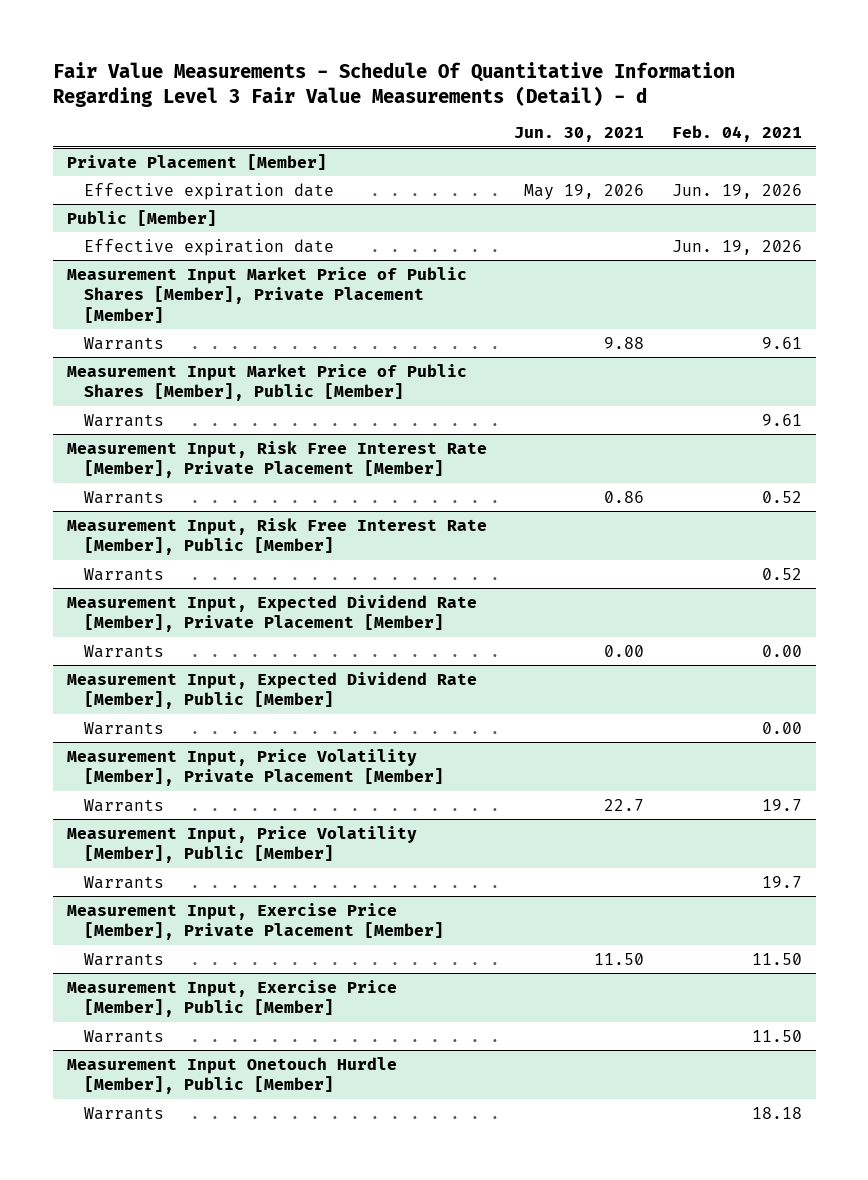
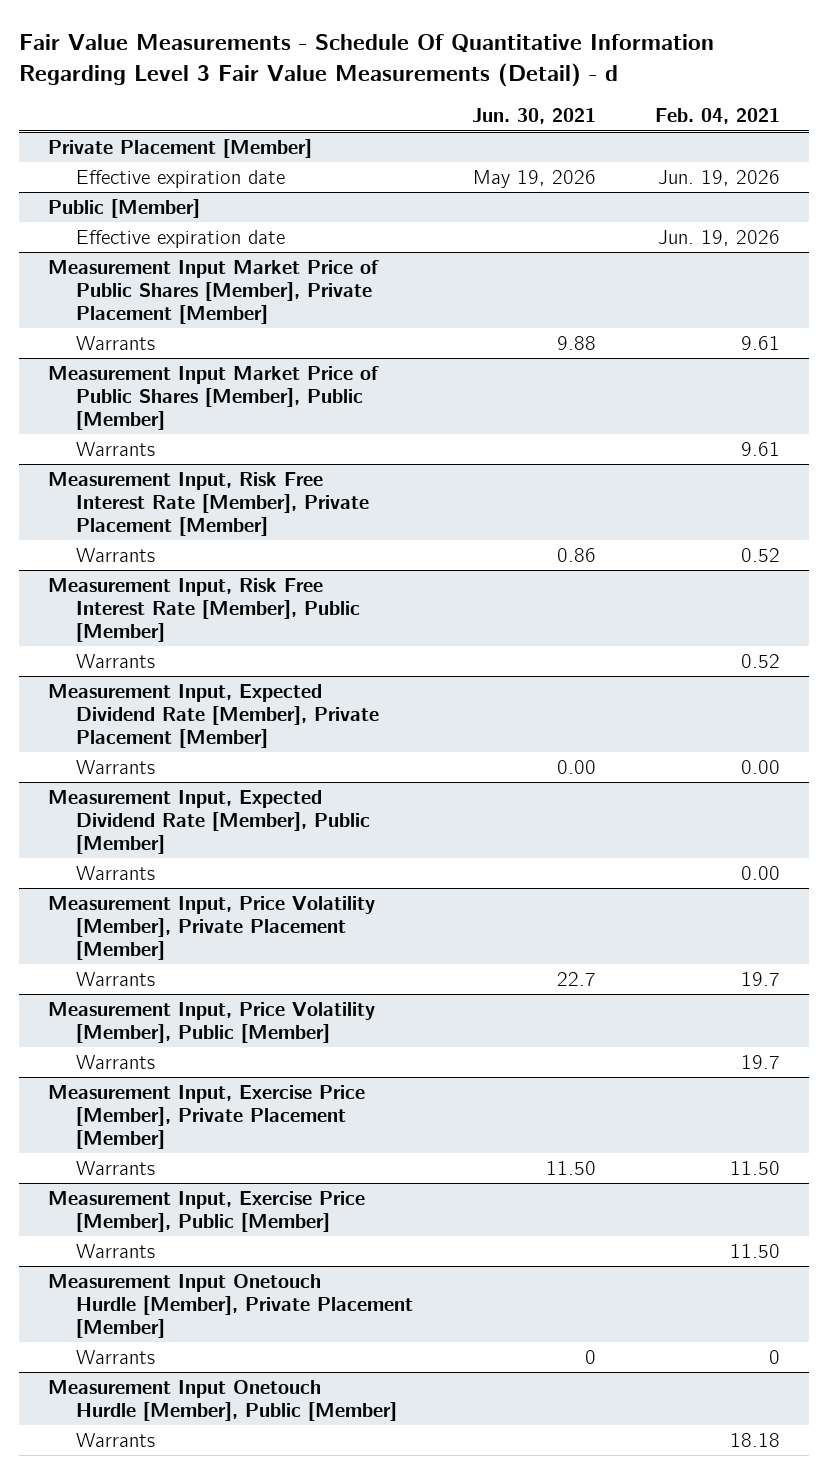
+ Measurement Input Onetouch Hurdle [Member], Private Placement [Member]
+ Warrants | 0 | 0

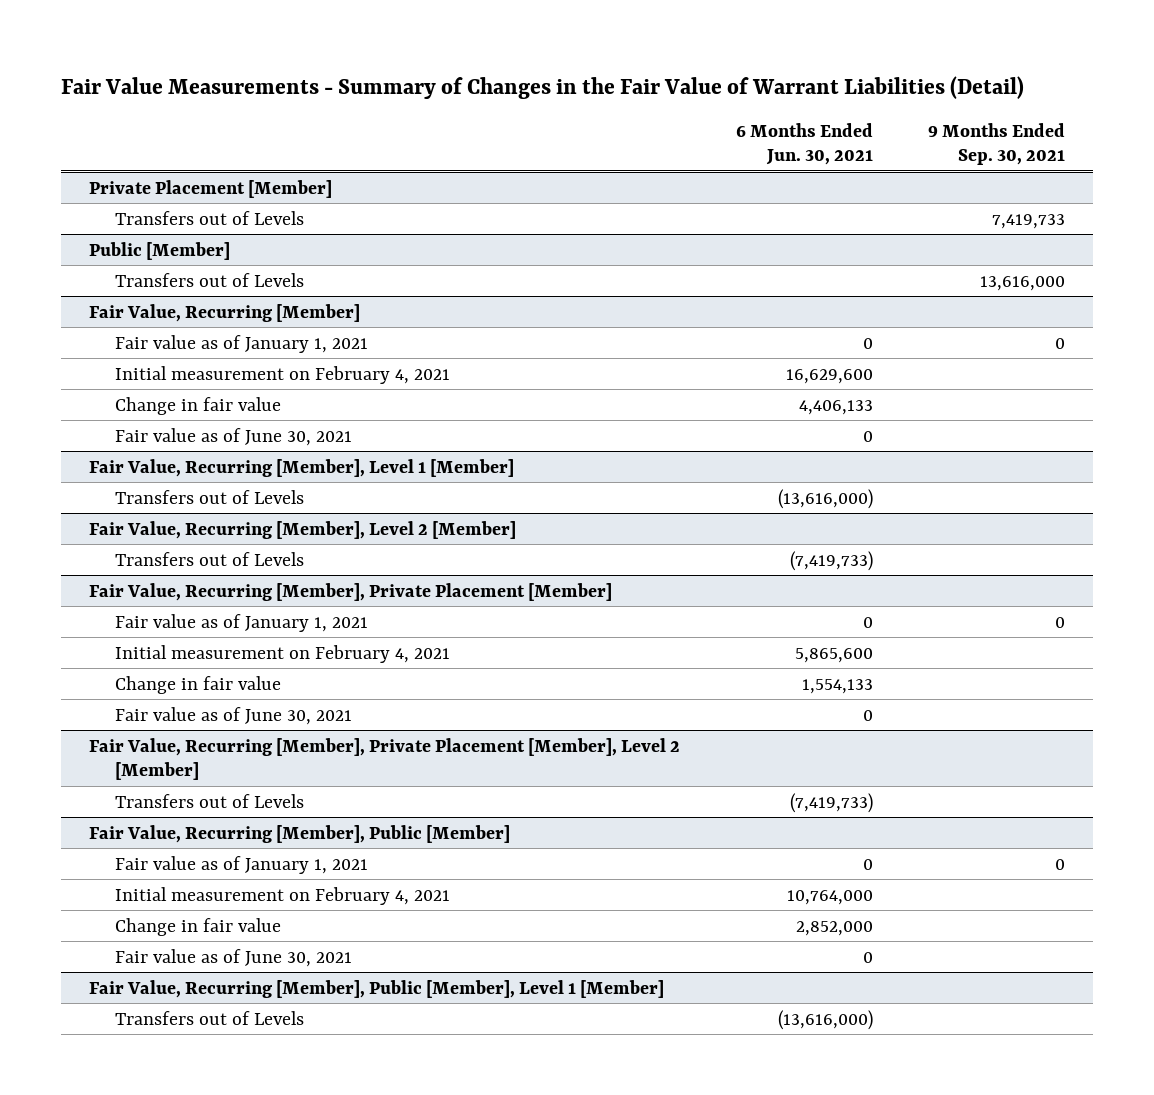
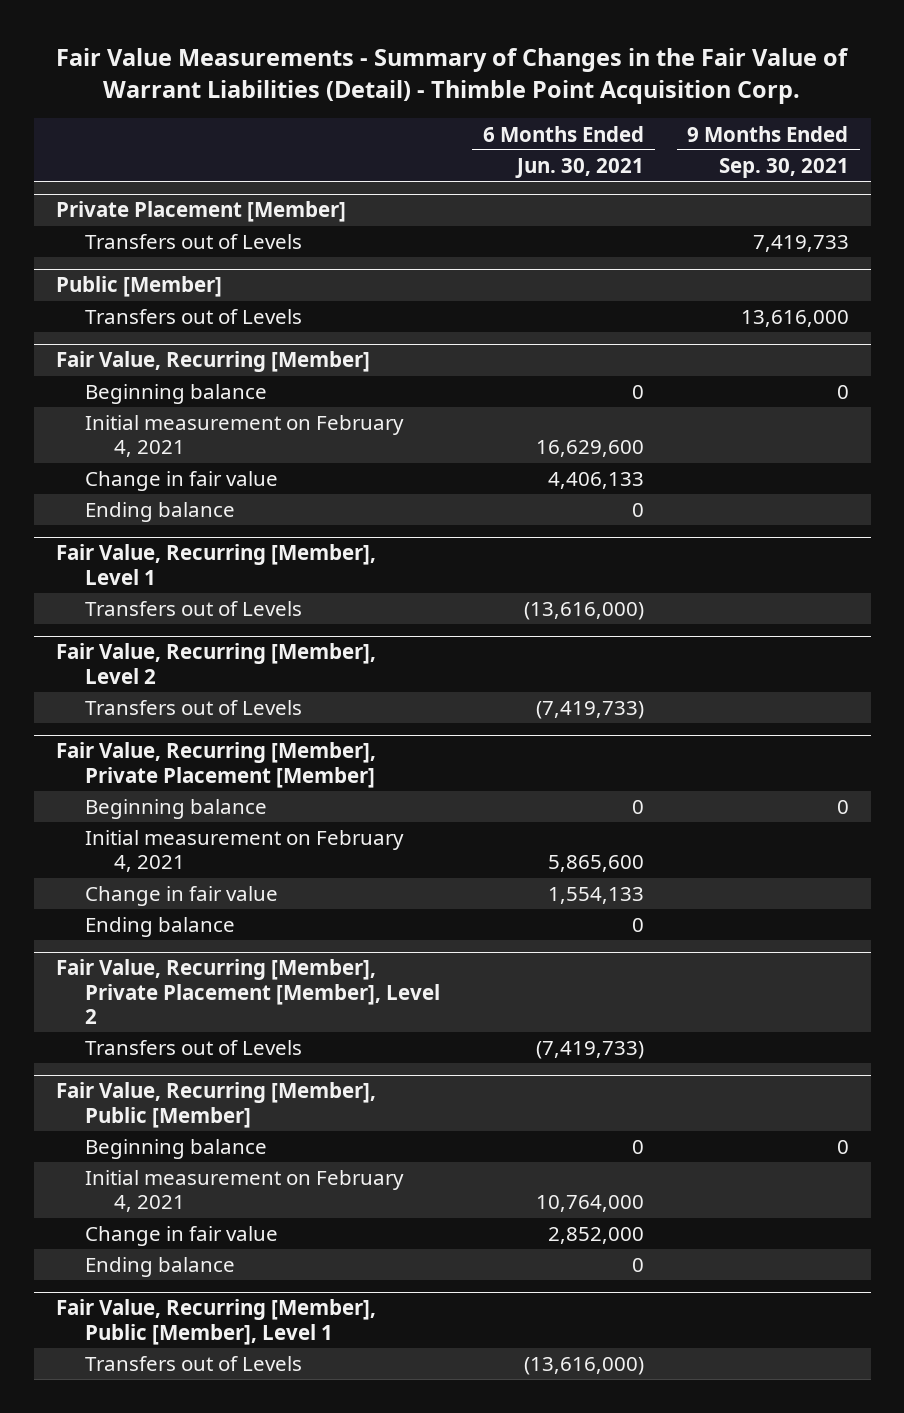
- Fair Value Measurements - Summary of Changes in the Fair Value of Warrant Liabilities (Detail)
+ Fair Value Measurements - Summary of Changes in the Fair Value of Warrant Liabilities (Detail) - Thimble Point Acquisition Corp.
@ Fair Value, Recurring [Member]
- Fair value as of January 1, 2021 | 0 | 0
+ Beginning balance | 0 | 0
- Fair value as of June 30, 2021 | 0 |
- Fair Value, Recurring [Member], Level 1 [Member]
@ Fair Value, Recurring [Member]
+ Ending balance | 0 |
+ Fair Value, Recurring [Member], Level 1
- Fair Value, Recurring [Member], Level 2 [Member]
+ Fair Value, Recurring [Member], Level 2
@ Fair Value, Recurring [Member], Private Placement [Member]
- Fair value as of January 1, 2021 | 0 | 0
+ Beginning balance | 0 | 0
- Fair value as of June 30, 2021 | 0 |
- Fair Value, Recurring [Member], Private Placement [Member], Level 2 [Member]
@ Fair Value, Recurring [Member], Private Placement [Member]
+ Ending balance | 0 |
+ Fair Value, Recurring [Member], Private Placement [Member], Level 2
@ Fair Value, Recurring [Member], Public [Member]
- Fair value as of January 1, 2021 | 0 | 0
+ Beginning balance | 0 | 0
- Fair value as of June 30, 2021 | 0 |
- Fair Value, Recurring [Member], Public [Member], Level 1 [Member]
@ Fair Value, Recurring [Member], Public [Member]
+ Ending balance | 0 |
+ Fair Value, Recurring [Member], Public [Member], Level 1

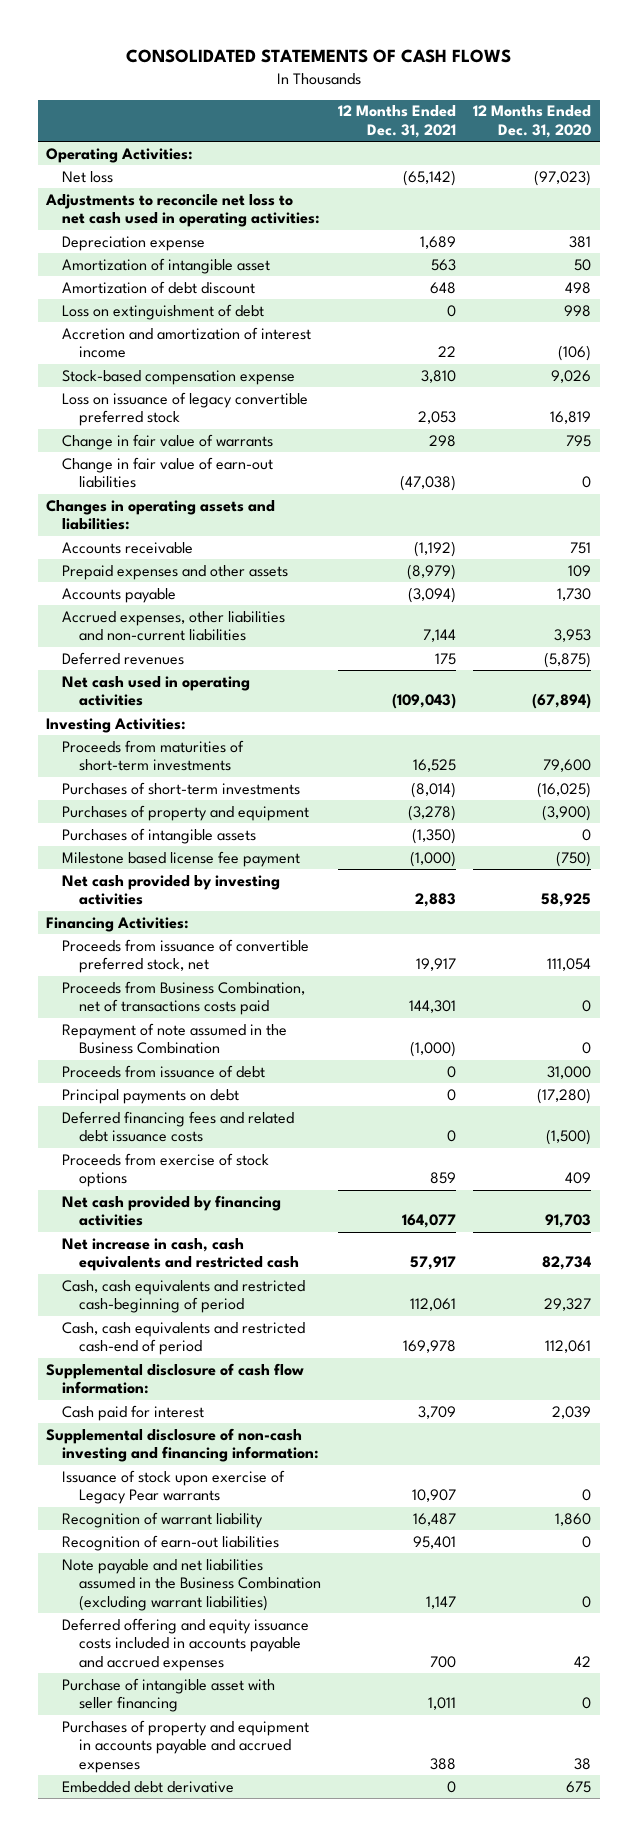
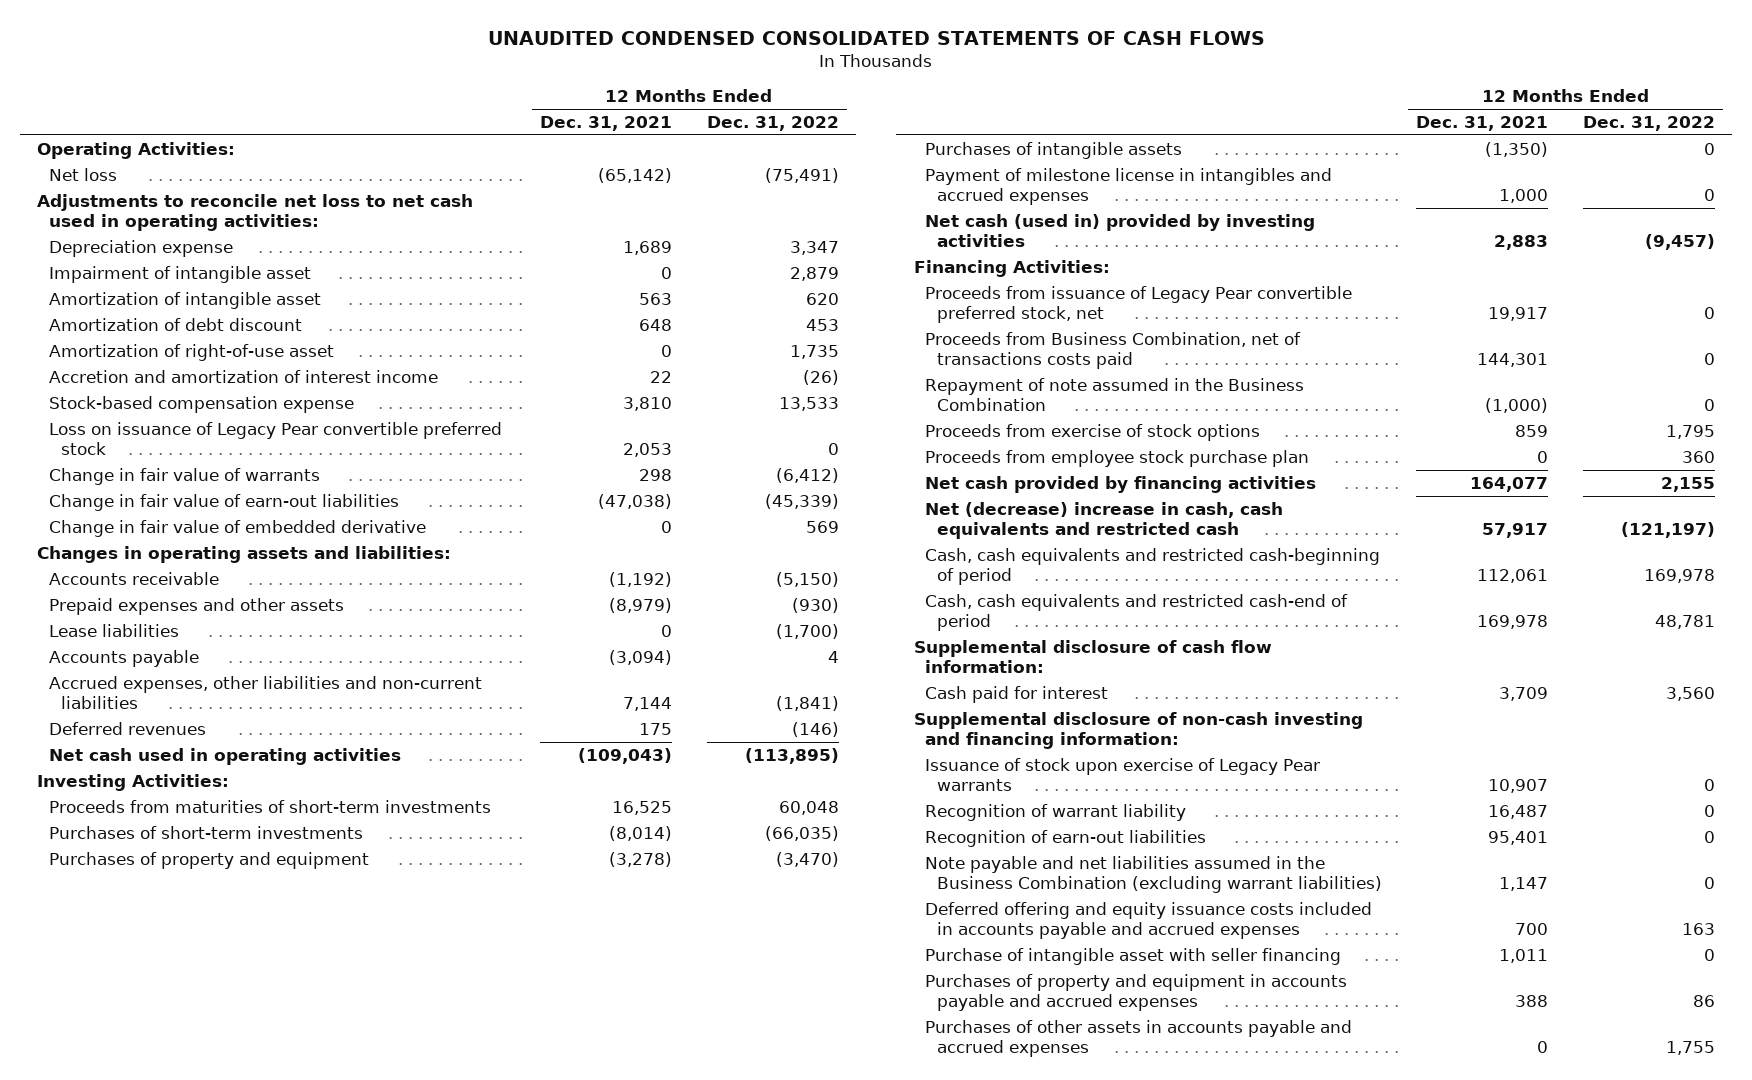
- CONSOLIDATED STATEMENTS OF CASH FLOWS
+ UNAUDITED CONDENSED CONSOLIDATED STATEMENTS OF CASH FLOWS
- | 12 Months Ended Dec. 31, 2021 | 12 Months Ended Dec. 31, 2020
+ | 12 Months Ended Dec. 31, 2021 | 12 Months Ended Dec. 31, 2022
+ Impairment of intangible asset | 0 | 2,879
- Loss on extinguishment of debt | 0 | 998
+ Amortization of right-of-use asset | 0 | 1,735
- Loss on issuance of legacy convertible preferred stock | 2,053 | 16,819
+ Loss on issuance of Legacy Pear convertible preferred stock | 2,053 | 0
+ Change in fair value of embedded derivative | 0 | 569
+ Lease liabilities | 0 | (1,700)
- Milestone based license fee payment | (1,000) | (750)
- Net cash provided by investing activities | 2,883 | 58,925
+ Payment of milestone license in intangibles and accrued expenses | 1,000 | 0
+ Net cash (used in) provided by investing activities | 2,883 | (9,457)
- Proceeds from issuance of convertible preferred stock, net | 19,917 | 111,054
+ Proceeds from issuance of Legacy Pear convertible preferred stock, net | 19,917 | 0
- Proceeds from issuance of debt | 0 | 31,000
- Principal payments on debt | 0 | (17,280)
- Deferred financing fees and related debt issuance costs | 0 | (1,500)
+ Proceeds from employee stock purchase plan | 0 | 360
- Net increase in cash, cash equivalents and restricted cash | 57,917 | 82,734
+ Net (decrease) increase in cash, cash equivalents and restricted cash | 57,917 | (121,197)
- Embedded debt derivative | 0 | 675
+ Purchases of other assets in accounts payable and accrued expenses | 0 | 1,755

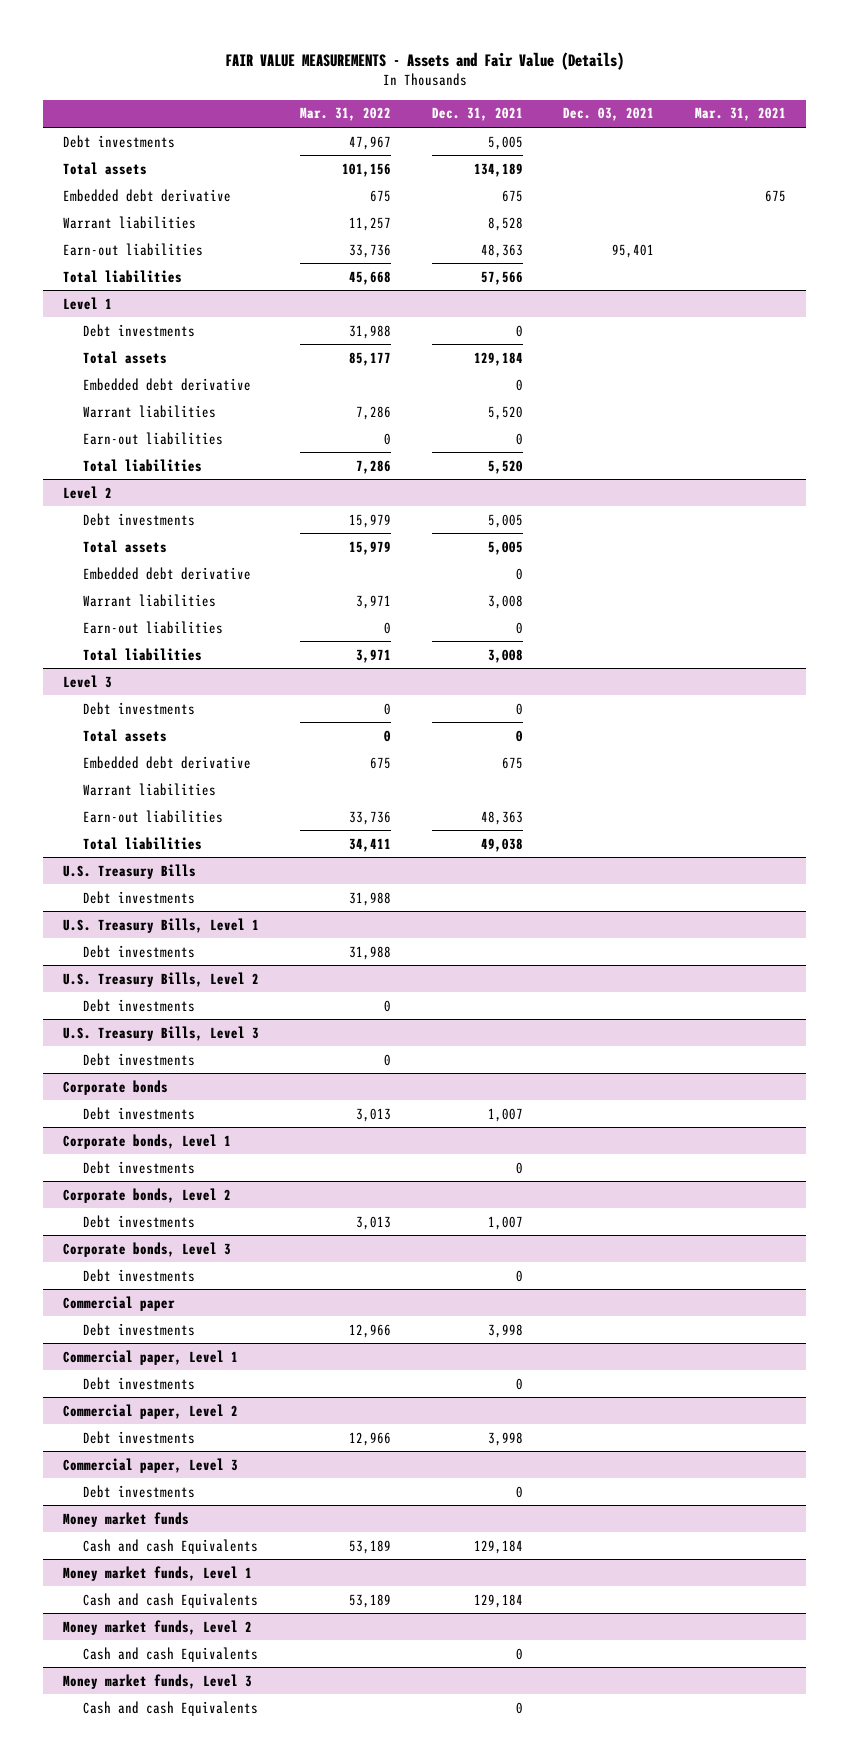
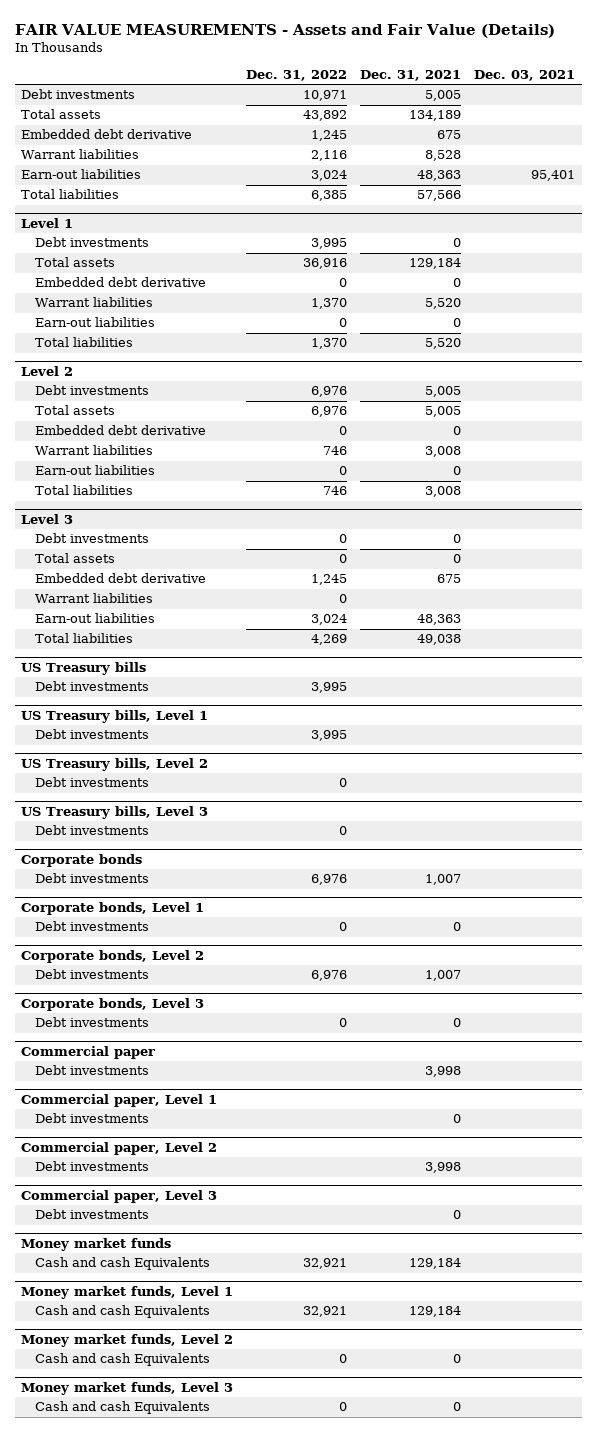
- | Mar. 31, 2022 | Dec. 31, 2021 | Dec. 03, 2021 | Mar. 31, 2021
+ | Dec. 31, 2022 | Dec. 31, 2021 | Dec. 03, 2021
- U.S. Treasury Bills
+ US Treasury bills
- U.S. Treasury Bills, Level 1
+ US Treasury bills, Level 1
- U.S. Treasury Bills, Level 2
+ US Treasury bills, Level 2
- U.S. Treasury Bills, Level 3
+ US Treasury bills, Level 3

